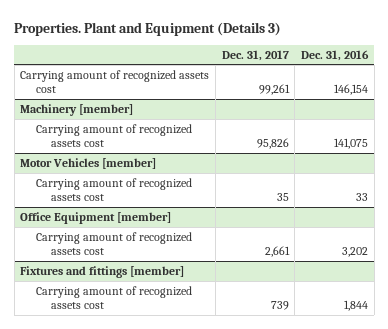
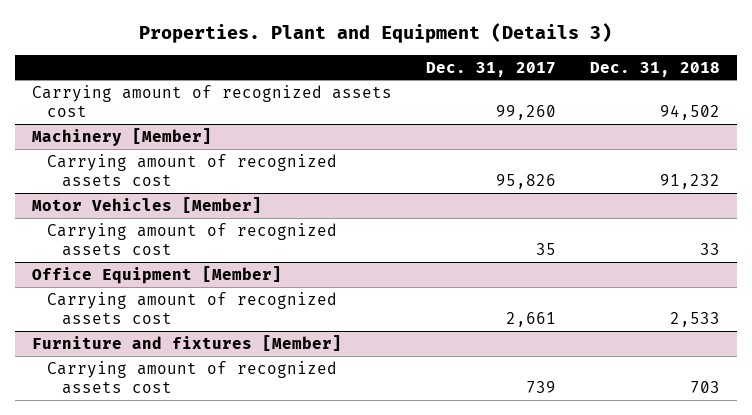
- | Dec. 31, 2017 | Dec. 31, 2016
+ | Dec. 31, 2017 | Dec. 31, 2018
- Carrying amount of recognized assets cost | 99,261 | 146,154
- Machinery [member]
+ Carrying amount of recognized assets cost | 99,260 | 94,502
+ Machinery [Member]
- Motor Vehicles [member]
+ Motor Vehicles [Member]
- Office Equipment [member]
+ Office Equipment [Member]
- Fixtures and fittings [member]
+ Furniture and fixtures [Member]

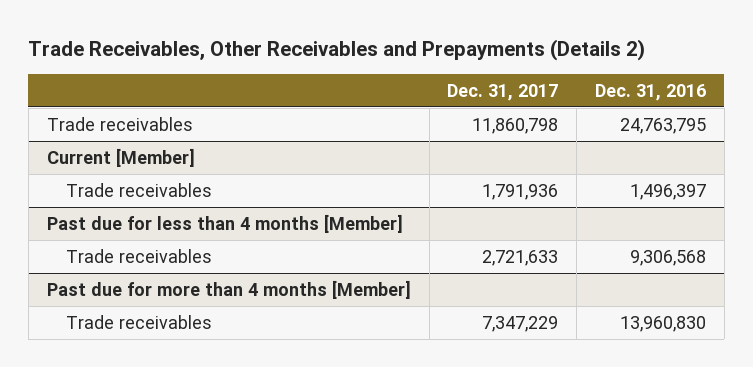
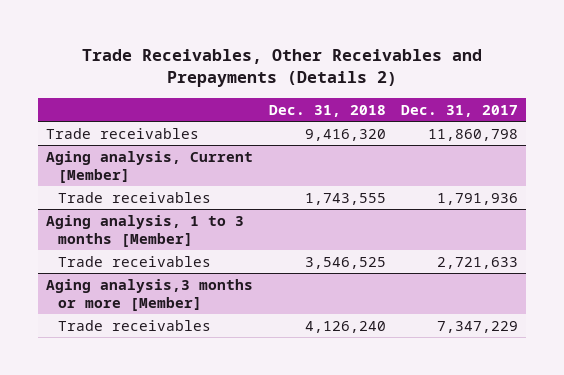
- | Dec. 31, 2017 | Dec. 31, 2016
+ | Dec. 31, 2018 | Dec. 31, 2017
- Current [Member]
+ Aging analysis, Current [Member]
- Past due for less than 4 months [Member]
+ Aging analysis, 1 to 3 months [Member]
- Past due for more than 4 months [Member]
+ Aging analysis,3 months or more [Member]

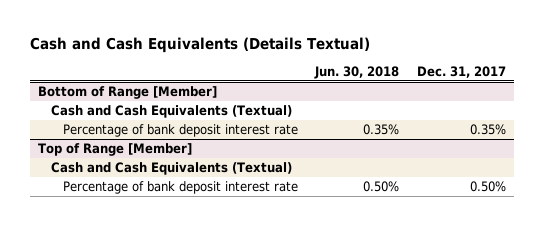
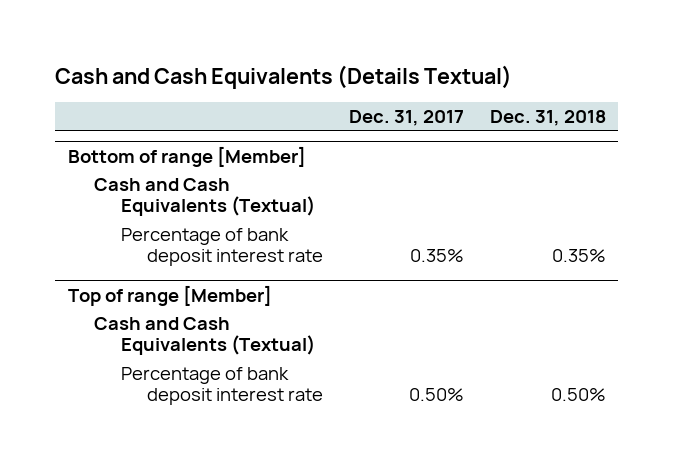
- | Jun. 30, 2018 | Dec. 31, 2017
+ | Dec. 31, 2017 | Dec. 31, 2018
- Bottom of Range [Member]
+ Bottom of range [Member]
- Top of Range [Member]
+ Top of range [Member]

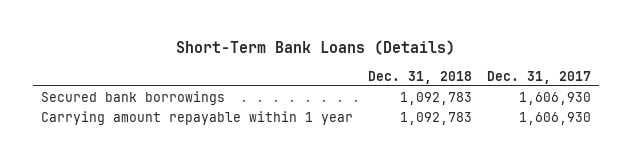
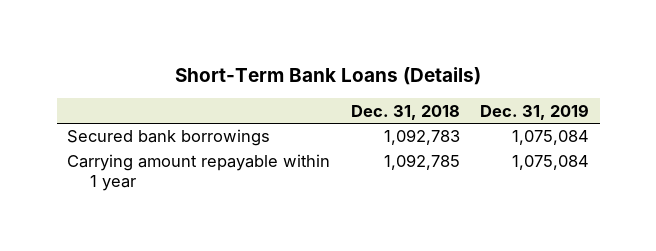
- | Dec. 31, 2018 | Dec. 31, 2017
+ | Dec. 31, 2018 | Dec. 31, 2019
- Carrying amount repayable within 1 year | 1,092,783 | 1,606,930
+ Carrying amount repayable within 1 year | 1,092,785 | 1,075,084

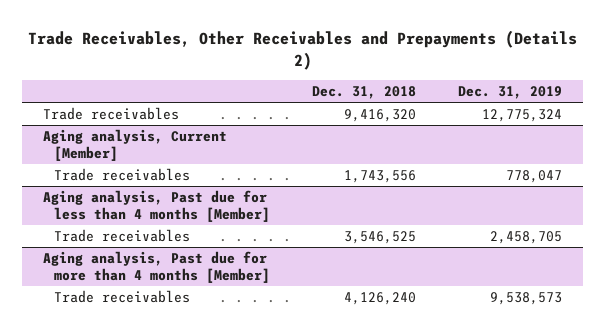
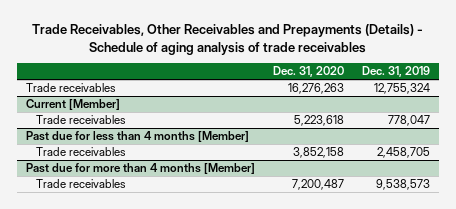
- Trade Receivables, Other Receivables and Prepayments (Details 2)
+ Trade Receivables, Other Receivables and Prepayments (Details) - Schedule of aging analysis of trade receivables
- | Dec. 31, 2018 | Dec. 31, 2019
+ | Dec. 31, 2020 | Dec. 31, 2019
- Trade receivables | 9,416,320 | 12,775,324
- Aging analysis, Current [Member]
+ Trade receivables | 16,276,263 | 12,755,324
+ Current [Member]
- Aging analysis, Past due for less than 4 months [Member]
+ Past due for less than 4 months [Member]
- Aging analysis, Past due for more than 4 months [Member]
+ Past due for more than 4 months [Member]

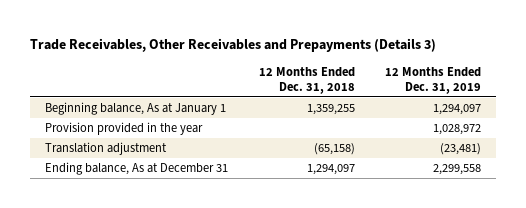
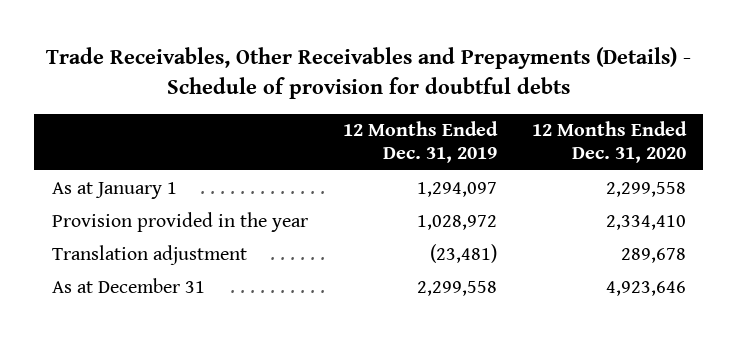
- Trade Receivables, Other Receivables and Prepayments (Details 3)
+ Trade Receivables, Other Receivables and Prepayments (Details) - Schedule of provision for doubtful debts
- | 12 Months Ended Dec. 31, 2018 | 12 Months Ended Dec. 31, 2019
+ | 12 Months Ended Dec. 31, 2019 | 12 Months Ended Dec. 31, 2020
- Beginning balance, As at January 1 | 1,359,255 | 1,294,097
+ As at January 1 | 1,294,097 | 2,299,558
- Ending balance, As at December 31 | 1,294,097 | 2,299,558
+ As at December 31 | 2,299,558 | 4,923,646

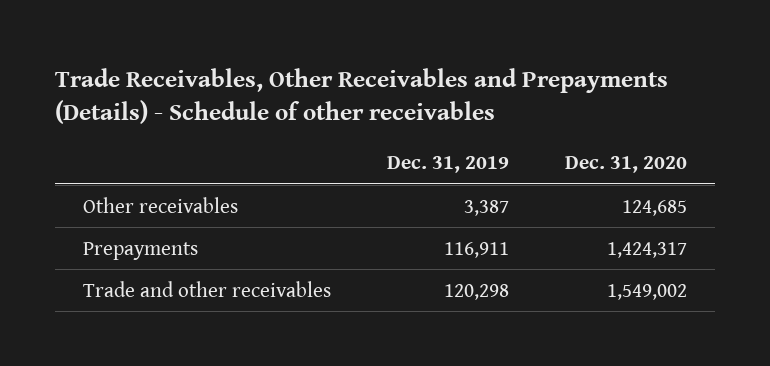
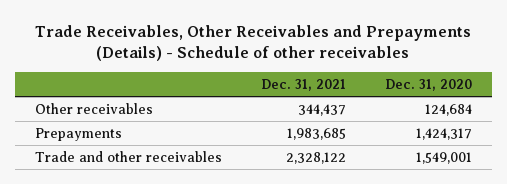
- | Dec. 31, 2019 | Dec. 31, 2020
+ | Dec. 31, 2021 | Dec. 31, 2020
- Other receivables | 3,387 | 124,685
+ Other receivables | 344,437 | 124,684
- Trade and other receivables | 120,298 | 1,549,002
+ Trade and other receivables | 2,328,122 | 1,549,001

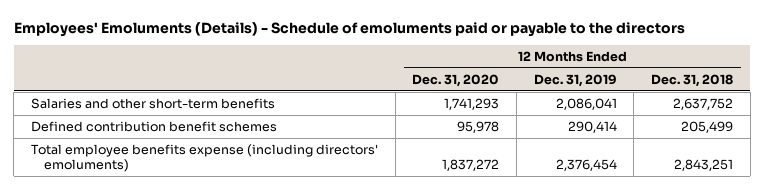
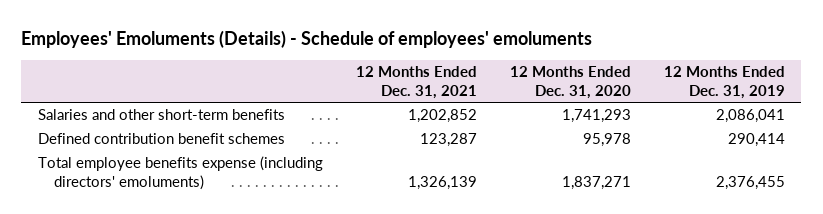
- Employees' Emoluments (Details) - Schedule of emoluments paid or payable to the directors
+ Employees' Emoluments (Details) - Schedule of employees' emoluments
- | 12 Months Ended Dec. 31, 2020 | 12 Months Ended Dec. 31, 2019 | 12 Months Ended Dec. 31, 2018
+ | 12 Months Ended Dec. 31, 2021 | 12 Months Ended Dec. 31, 2020 | 12 Months Ended Dec. 31, 2019
- Total employee benefits expense (including directors' emoluments) | 1,837,272 | 2,376,454 | 2,843,251
+ Total employee benefits expense (including directors' emoluments) | 1,326,139 | 1,837,271 | 2,376,455

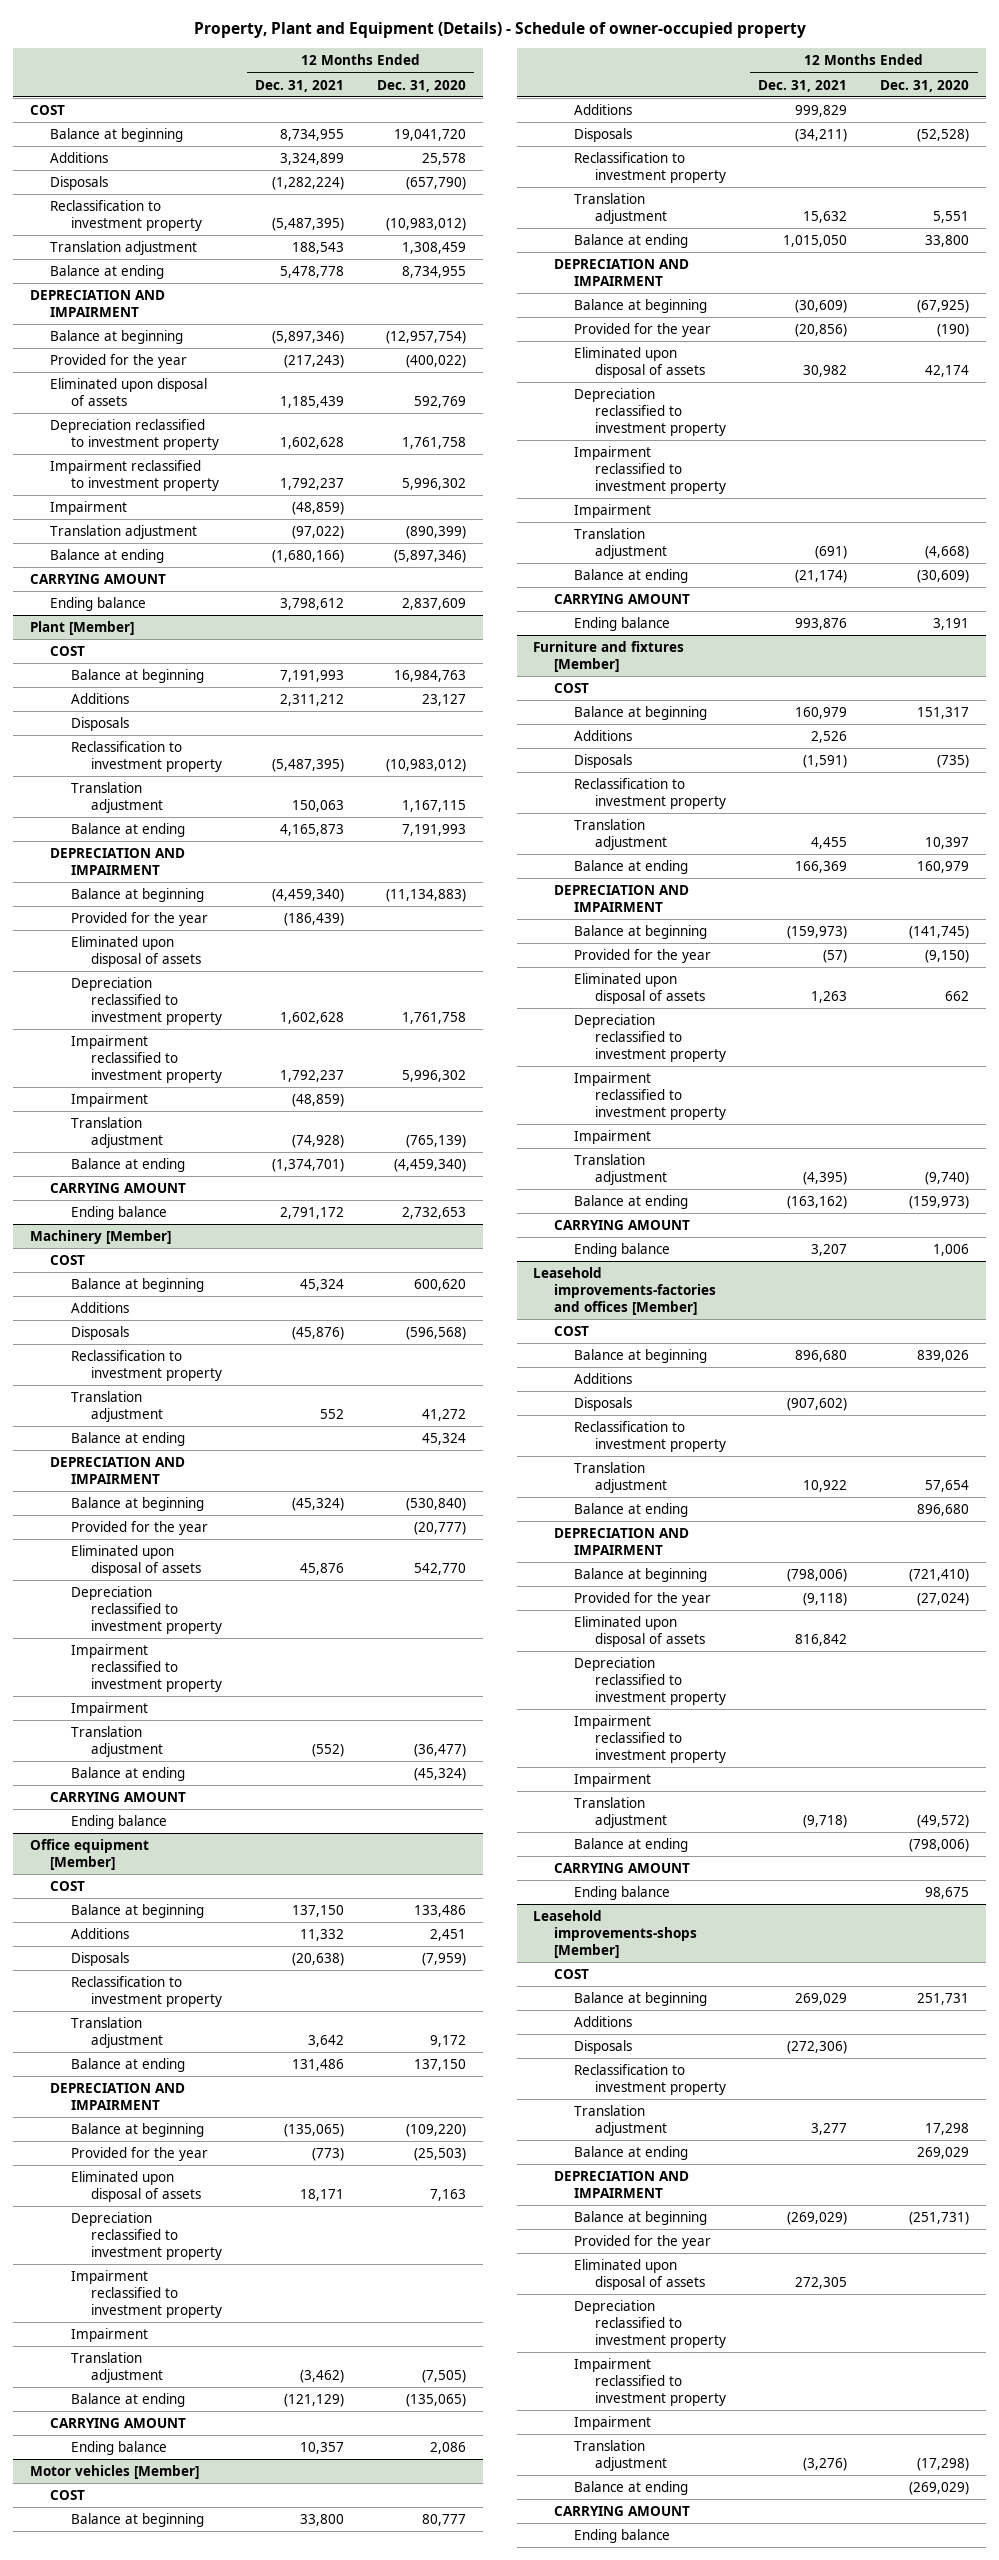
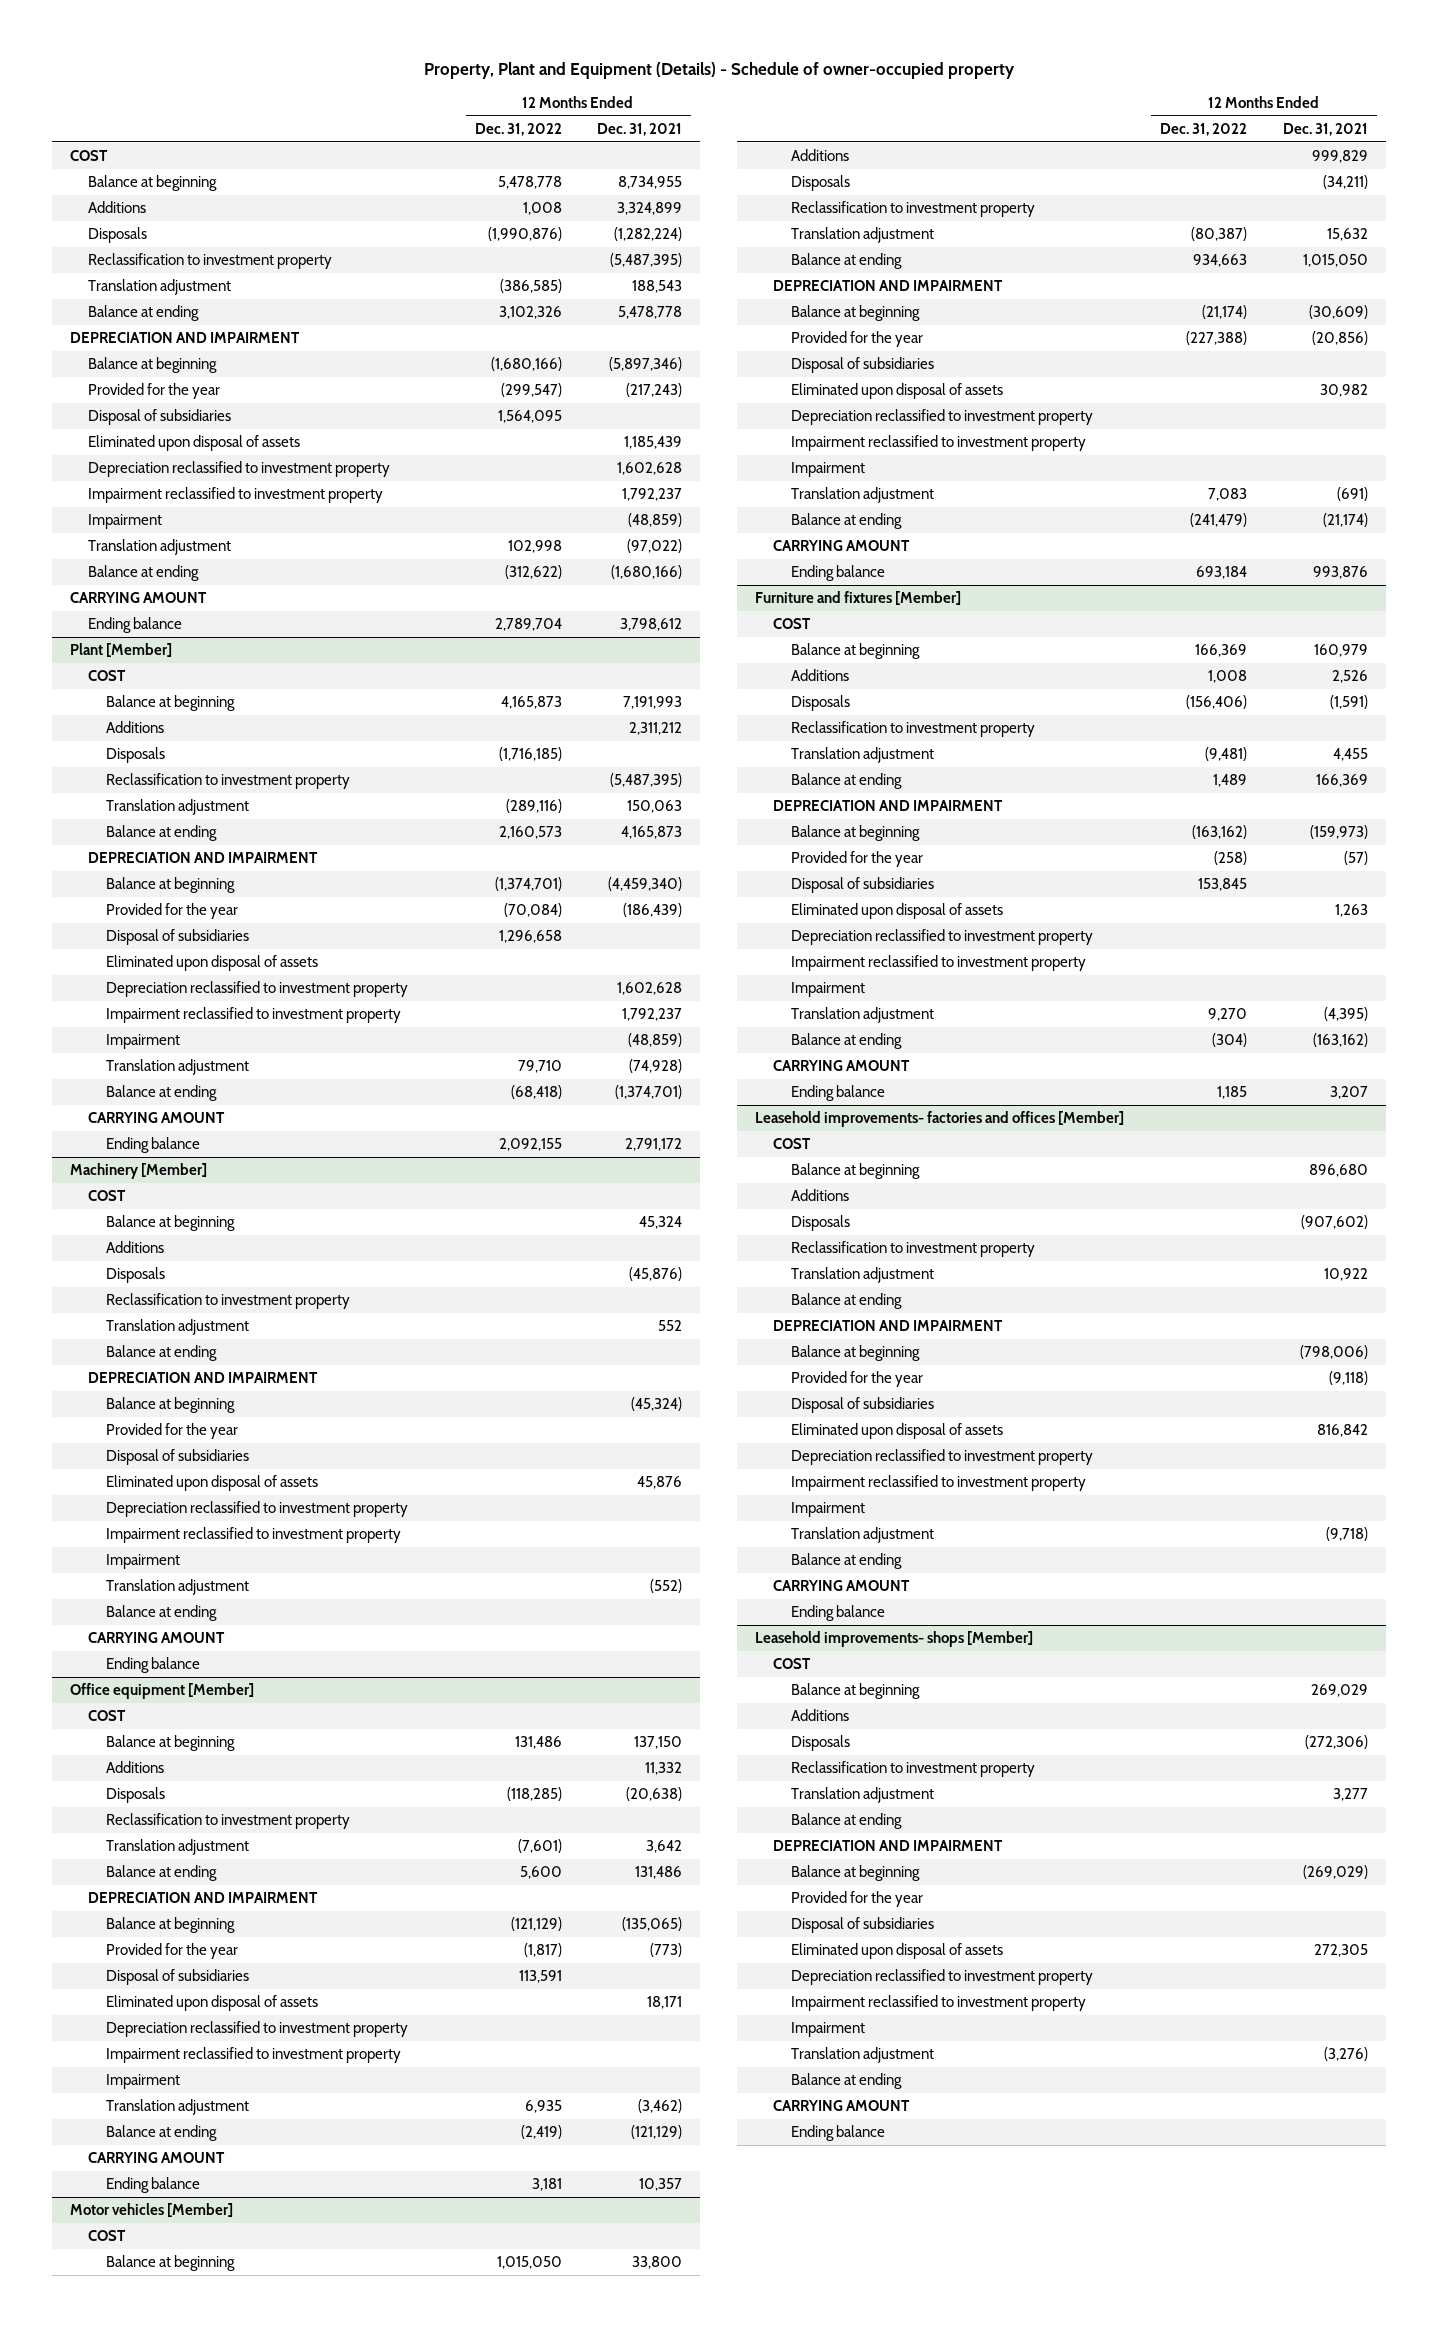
- | 12 Months Ended Dec. 31, 2021 | 12 Months Ended Dec. 31, 2020
+ | 12 Months Ended Dec. 31, 2022 | 12 Months Ended Dec. 31, 2021
+ Disposal of subsidiaries | 1,564,095 |
@ Plant [Member]
+ Disposal of subsidiaries | 1,296,658 |
@ Machinery [Member]
+ Disposal of subsidiaries
@ Office equipment [Member]
+ Disposal of subsidiaries | 113,591 |
@ Motor vehicles [Member]
+ Disposal of subsidiaries
@ Furniture and fixtures [Member]
+ Disposal of subsidiaries | 153,845 |
- Leasehold improvements-factories and offices [Member]
+ Leasehold improvements- factories and offices [Member]
+ Disposal of subsidiaries
- Leasehold improvements-shops [Member]
+ Leasehold improvements- shops [Member]
+ Disposal of subsidiaries

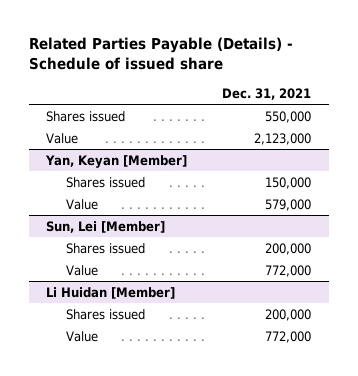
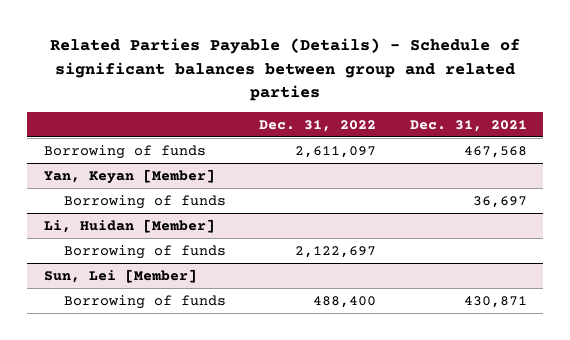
- Related Parties Payable (Details) - Schedule of issued share
+ Related Parties Payable (Details) - Schedule of significant balances between group and related parties
- | Dec. 31, 2021
+ | Dec. 31, 2022 | Dec. 31, 2021
- Shares issued | 550,000
- Value | 2,123,000
+ Borrowing of funds | 2,611,097 | 467,568
@ Yan, Keyan [Member]
- Shares issued | 150,000
- Value | 579,000
+ Borrowing of funds | | 36,697
+ Li, Huidan [Member]
+ Borrowing of funds | 2,122,697 |
@ Sun, Lei [Member]
- Shares issued | 200,000
- Value | 772,000
- Li Huidan [Member]
- Shares issued | 200,000
- Value | 772,000
@ Sun, Lei [Member]
+ Borrowing of funds | 488,400 | 430,871

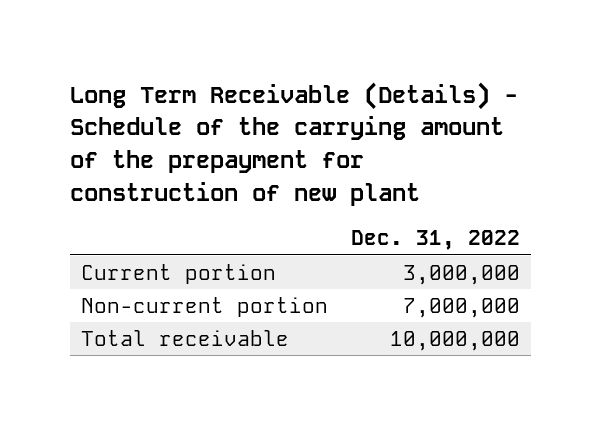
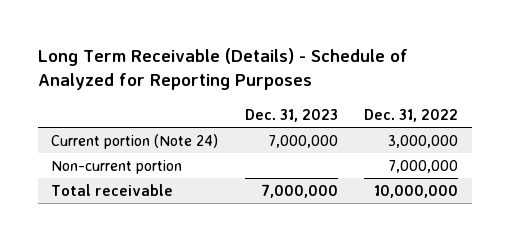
- Long Term Receivable (Details) - Schedule of the carrying amount of the prepayment for construction of new plant
+ Long Term Receivable (Details) - Schedule of Analyzed for Reporting Purposes
- | Dec. 31, 2022
+ | Dec. 31, 2023 | Dec. 31, 2022
- Current portion | 3,000,000
+ Current portion (Note 24) | 7,000,000 | 3,000,000

